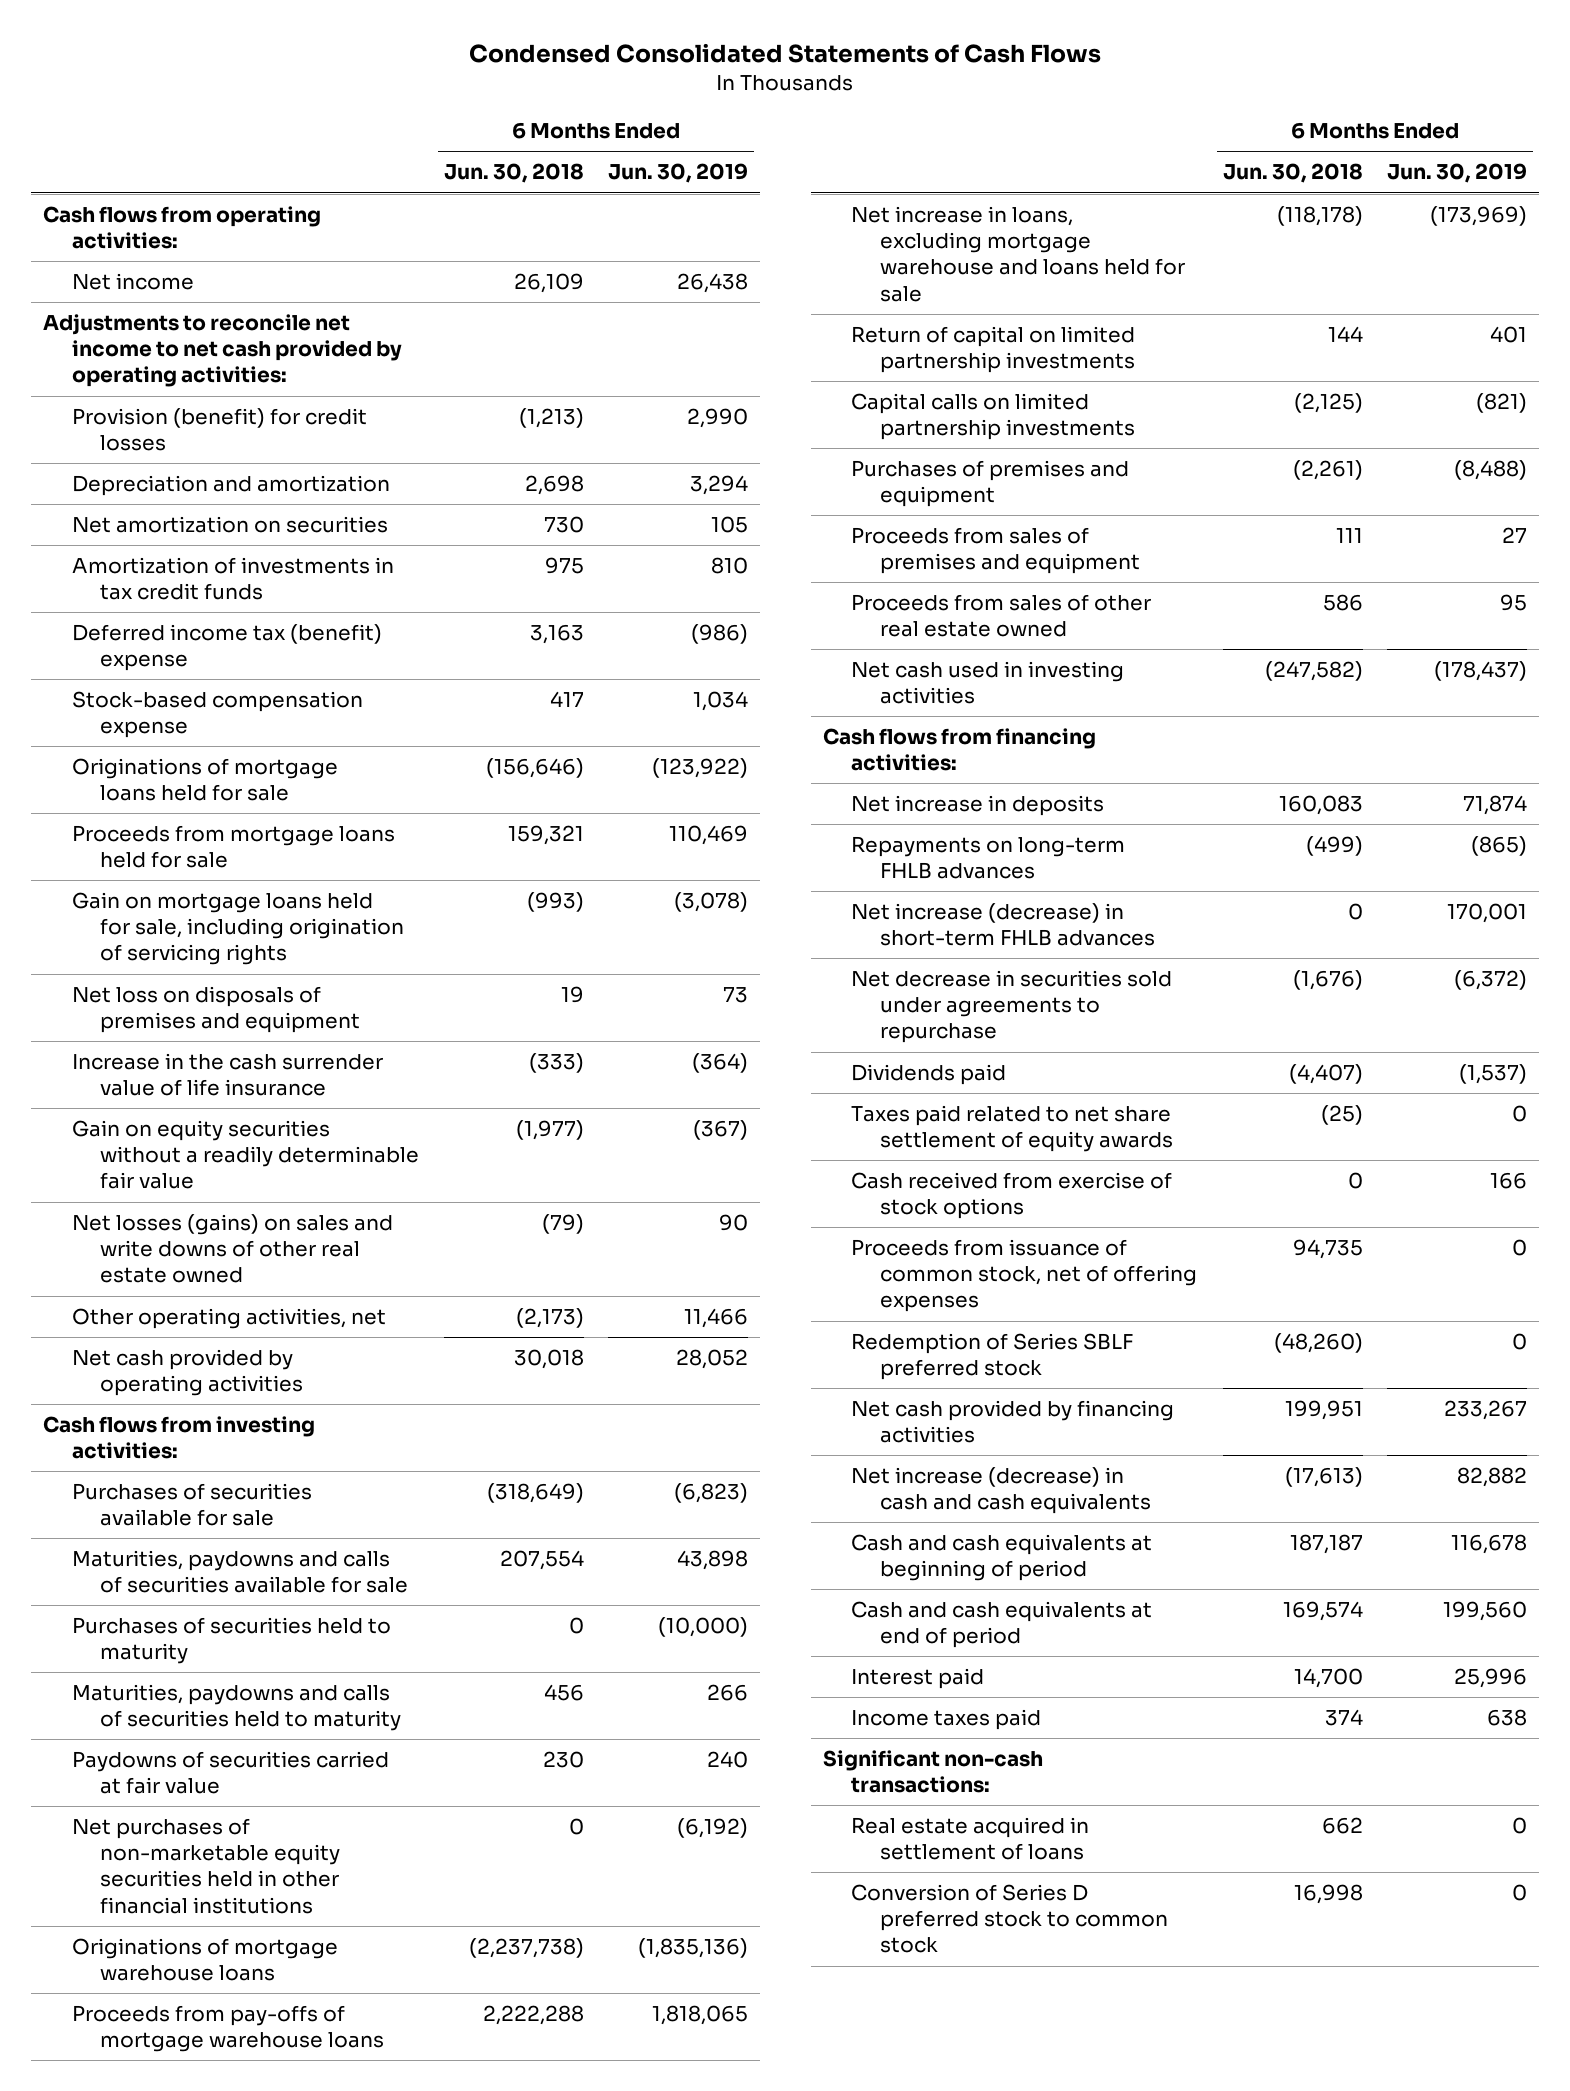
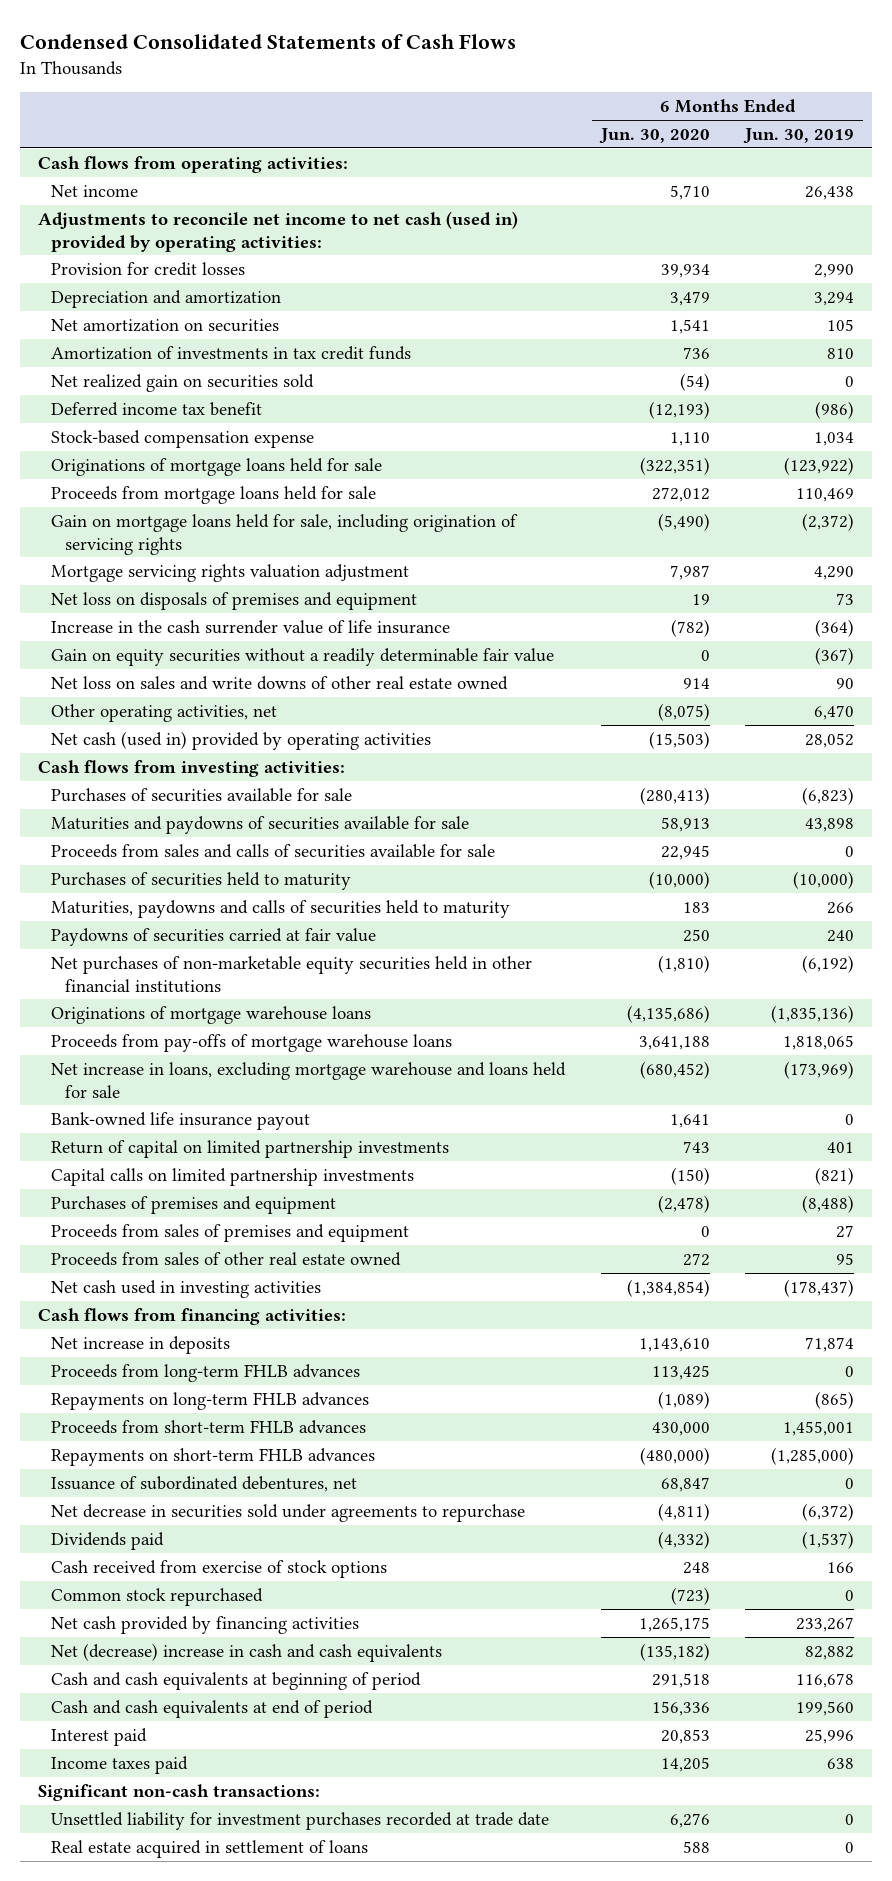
- | 6 Months Ended Jun. 30, 2018 | 6 Months Ended Jun. 30, 2019
+ | 6 Months Ended Jun. 30, 2020 | 6 Months Ended Jun. 30, 2019
- Adjustments to reconcile net income to net cash provided by operating activities:
- Provision (benefit) for credit losses | (1,213) | 2,990
+ Adjustments to reconcile net income to net cash (used in) provided by operating activities:
+ Provision for credit losses | 39,934 | 2,990
- Deferred income tax (benefit) expense | 3,163 | (986)
+ Net realized gain on securities sold | (54) | 0
+ Deferred income tax benefit | (12,193) | (986)
- Gain on mortgage loans held for sale, including origination of servicing rights | (993) | (3,078)
+ Gain on mortgage loans held for sale, including origination of servicing rights | (5,490) | (2,372)
+ Mortgage servicing rights valuation adjustment | 7,987 | 4,290
- Net losses (gains) on sales and write downs of other real estate owned | (79) | 90
- Other operating activities, net | (2,173) | 11,466
- Net cash provided by operating activities | 30,018 | 28,052
+ Net loss on sales and write downs of other real estate owned | 914 | 90
+ Other operating activities, net | (8,075) | 6,470
+ Net cash (used in) provided by operating activities | (15,503) | 28,052
- Maturities, paydowns and calls of securities available for sale | 207,554 | 43,898
+ Maturities and paydowns of securities available for sale | 58,913 | 43,898
+ Proceeds from sales and calls of securities available for sale | 22,945 | 0
+ Bank-owned life insurance payout | 1,641 | 0
+ Proceeds from long-term FHLB advances | 113,425 | 0
- Net increase (decrease) in short-term FHLB advances | 0 | 170,001
+ Proceeds from short-term FHLB advances | 430,000 | 1,455,001
+ Repayments on short-term FHLB advances | (480,000) | (1,285,000)
+ Issuance of subordinated debentures, net | 68,847 | 0
- Taxes paid related to net share settlement of equity awards | (25) | 0
- Proceeds from issuance of common stock, net of offering expenses | 94,735 | 0
- Redemption of Series SBLF preferred stock | (48,260) | 0
+ Common stock repurchased | (723) | 0
- Net increase (decrease) in cash and cash equivalents | (17,613) | 82,882
+ Net (decrease) increase in cash and cash equivalents | (135,182) | 82,882
+ Unsettled liability for investment purchases recorded at trade date | 6,276 | 0
- Conversion of Series D preferred stock to common stock | 16,998 | 0

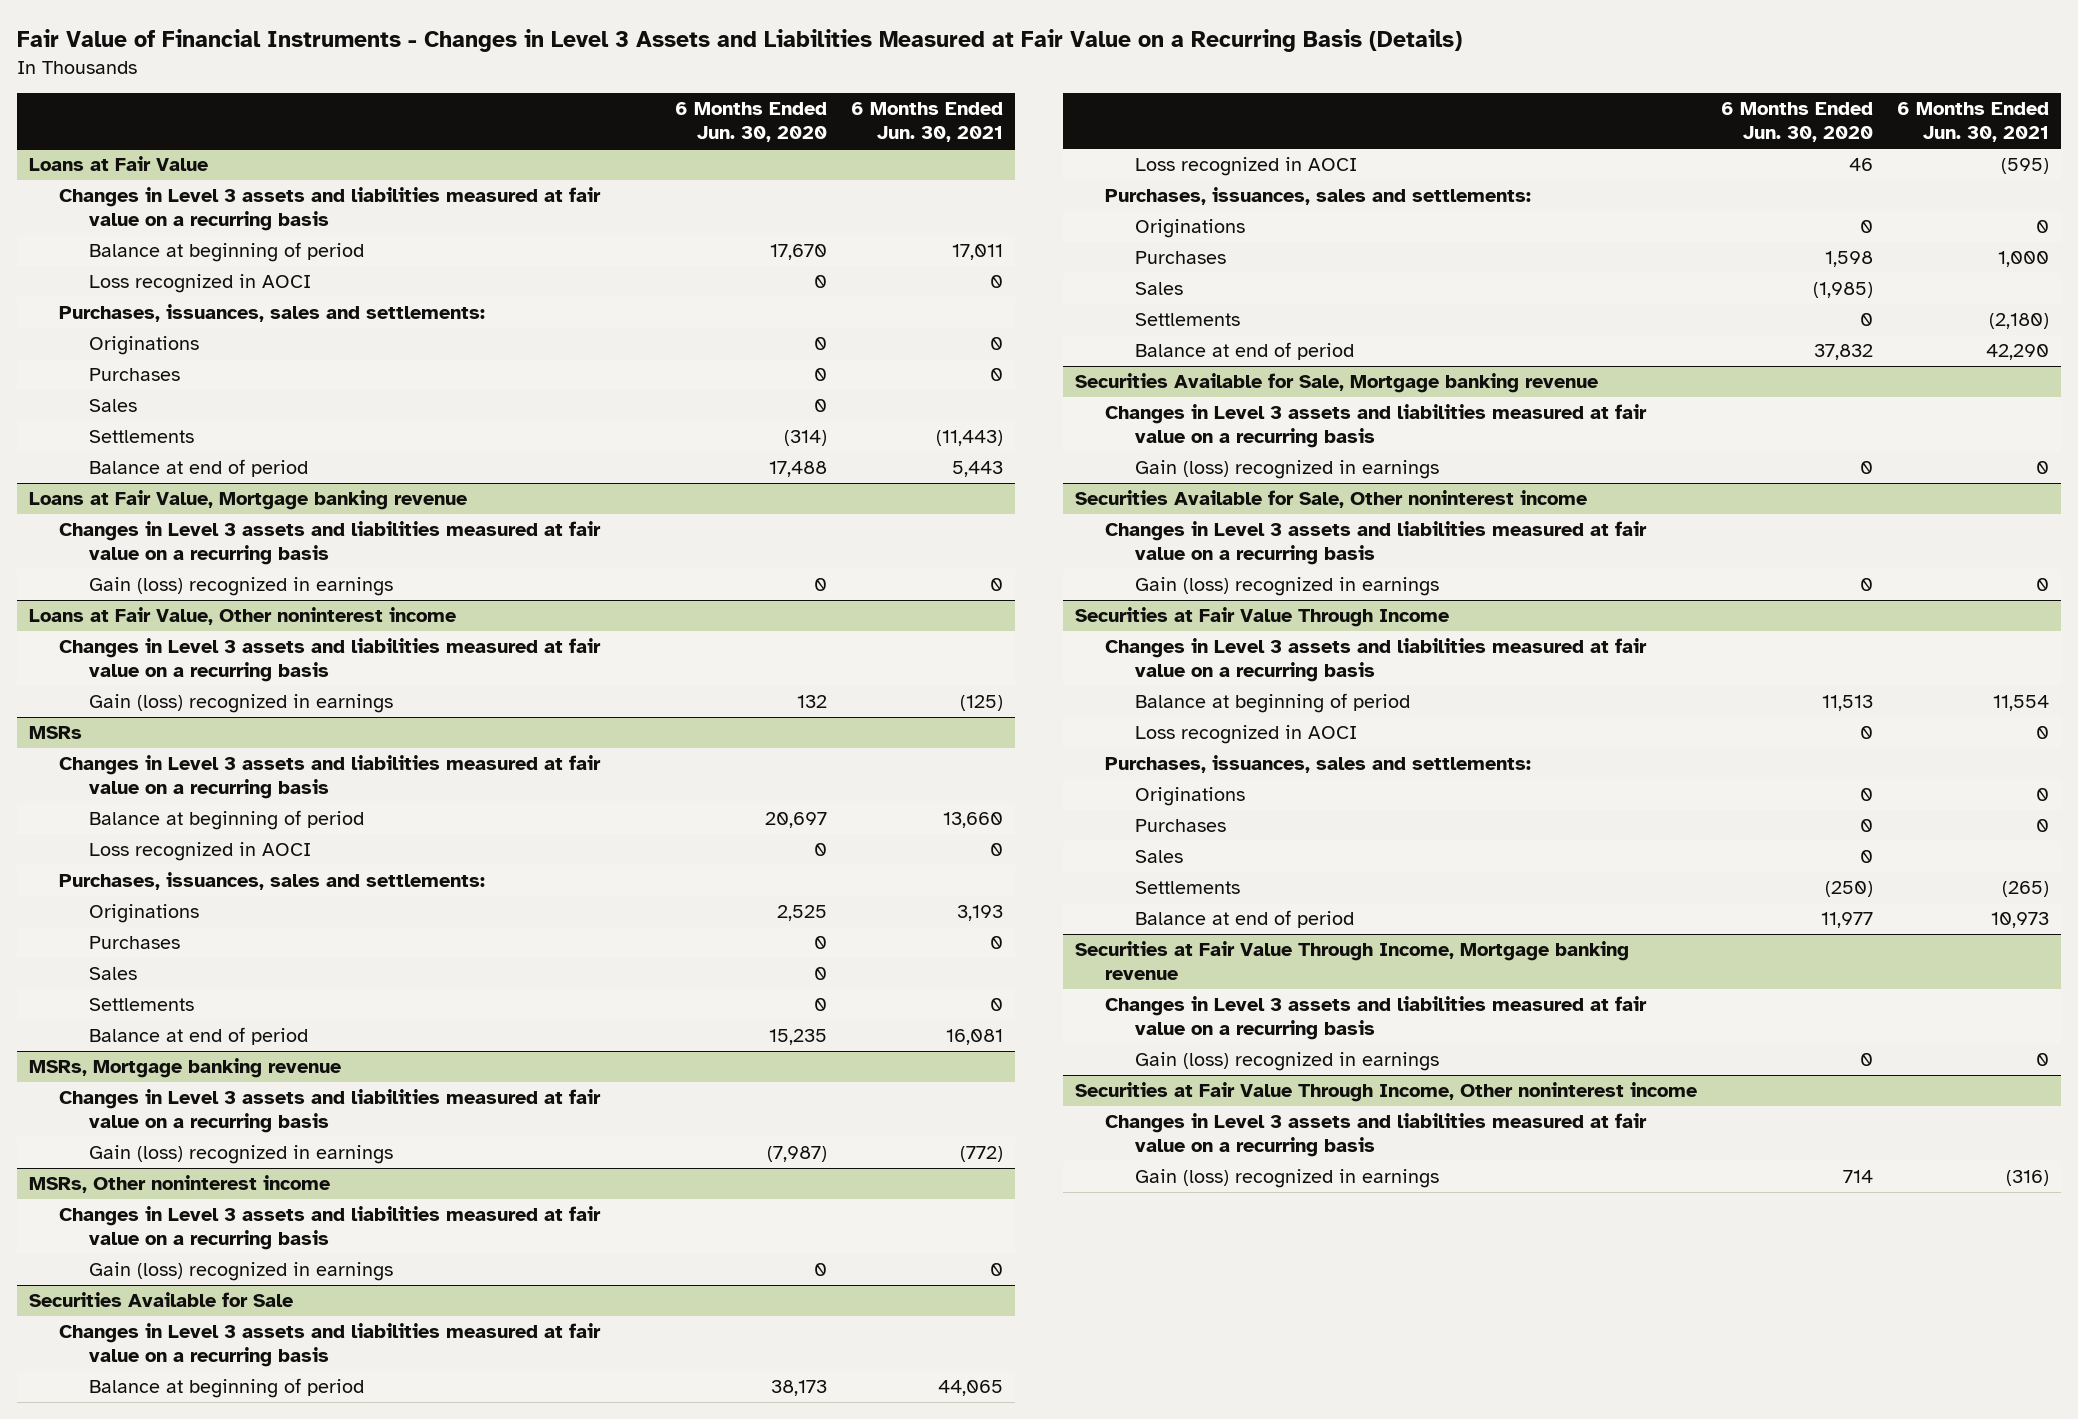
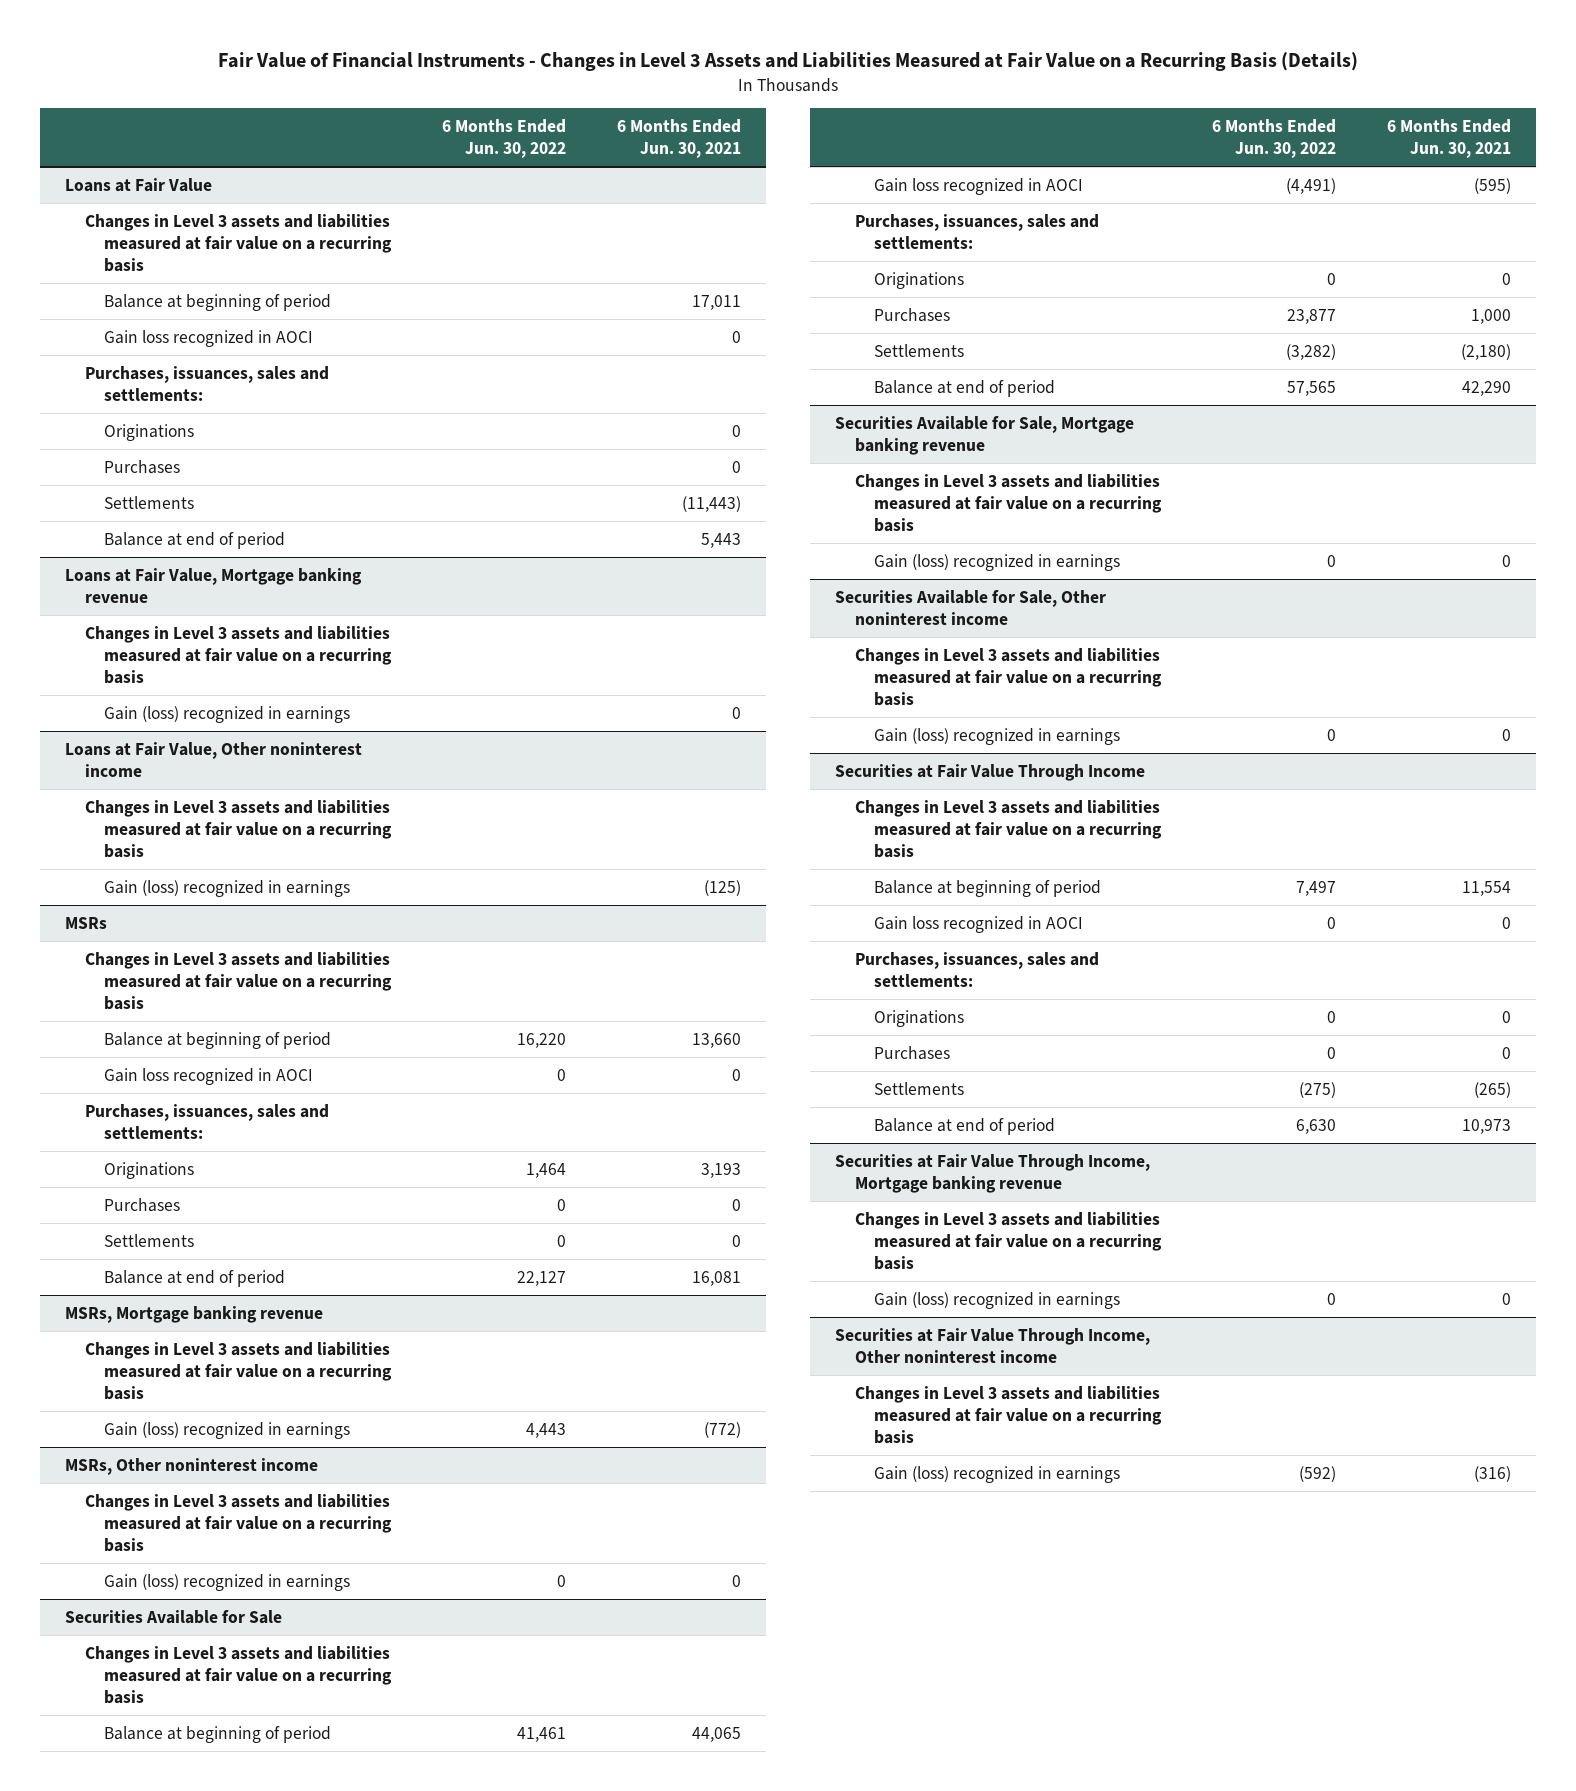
- | 6 Months Ended Jun. 30, 2020 | 6 Months Ended Jun. 30, 2021
+ | 6 Months Ended Jun. 30, 2022 | 6 Months Ended Jun. 30, 2021
@ Loans at Fair Value
- Loss recognized in AOCI | 0 | 0
+ Gain loss recognized in AOCI | | 0
- Sales | 0 |
@ MSRs
- Loss recognized in AOCI | 0 | 0
+ Gain loss recognized in AOCI | 0 | 0
- Sales | 0 |
@ Securities Available for Sale
- Loss recognized in AOCI | 46 | (595)
+ Gain loss recognized in AOCI | (4,491) | (595)
- Sales | (1,985) |
@ Securities at Fair Value Through Income
- Loss recognized in AOCI | 0 | 0
+ Gain loss recognized in AOCI | 0 | 0
- Sales | 0 |

